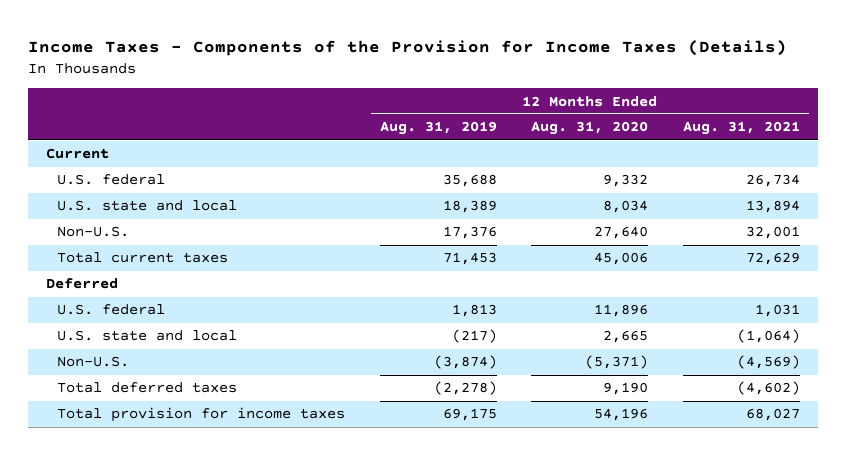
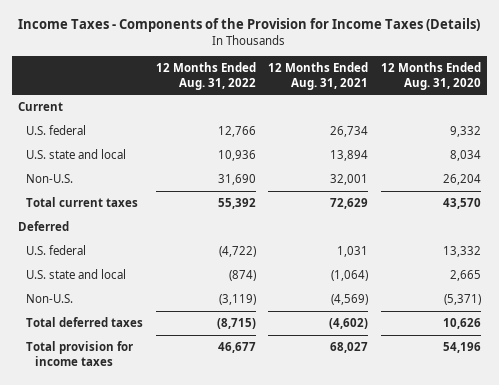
- | 12 Months Ended Aug. 31, 2019 | 12 Months Ended Aug. 31, 2020 | 12 Months Ended Aug. 31, 2021
+ | 12 Months Ended Aug. 31, 2022 | 12 Months Ended Aug. 31, 2021 | 12 Months Ended Aug. 31, 2020
- Non-U.S. | 17,376 | 27,640 | 32,001
- Total current taxes | 71,453 | 45,006 | 72,629
+ Non-U.S. | 31,690 | 32,001 | 26,204
+ Total current taxes | 55,392 | 72,629 | 43,570
- U.S. federal | 1,813 | 11,896 | 1,031
+ U.S. federal | (4,722) | 1,031 | 13,332
- Total deferred taxes | (2,278) | 9,190 | (4,602)
+ Total deferred taxes | (8,715) | (4,602) | 10,626

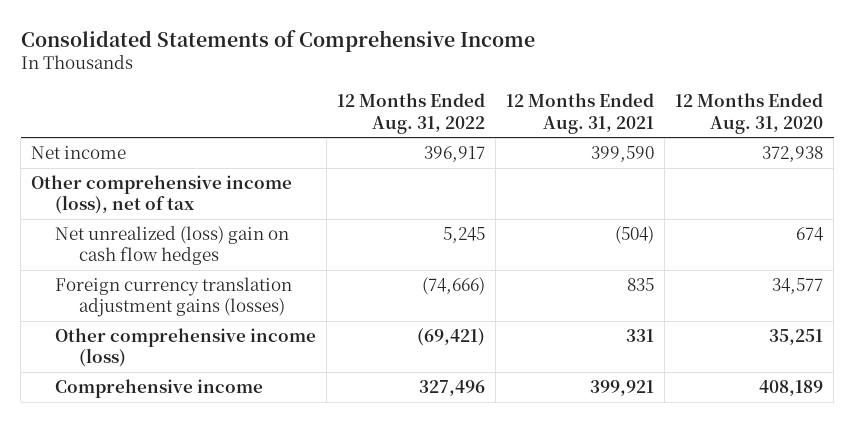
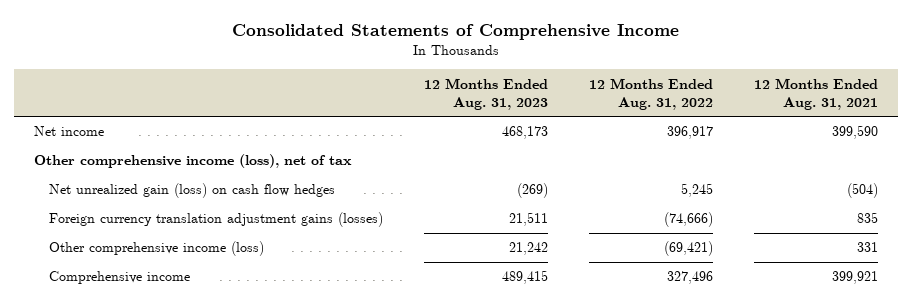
- | 12 Months Ended Aug. 31, 2022 | 12 Months Ended Aug. 31, 2021 | 12 Months Ended Aug. 31, 2020
+ | 12 Months Ended Aug. 31, 2023 | 12 Months Ended Aug. 31, 2022 | 12 Months Ended Aug. 31, 2021
- Net unrealized (loss) gain on cash flow hedges | 5,245 | (504) | 674
+ Net unrealized gain (loss) on cash flow hedges | (269) | 5,245 | (504)

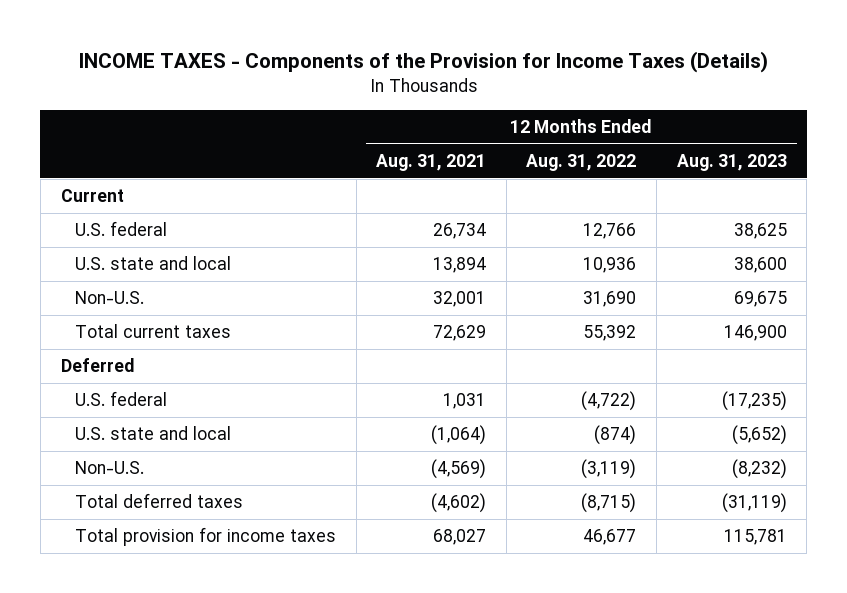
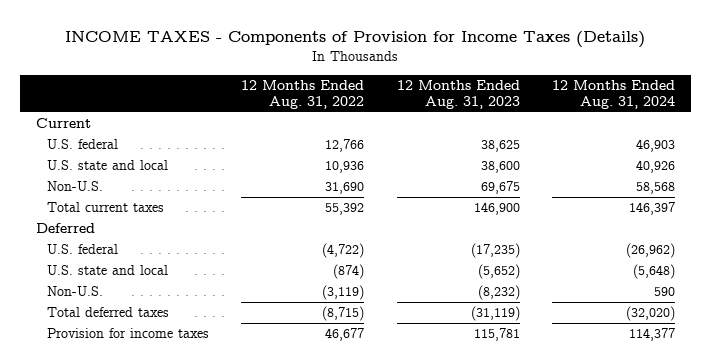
- INCOME TAXES - Components of the Provision for Income Taxes (Details)
+ INCOME TAXES - Components of Provision for Income Taxes (Details)
- | 12 Months Ended Aug. 31, 2021 | 12 Months Ended Aug. 31, 2022 | 12 Months Ended Aug. 31, 2023
+ | 12 Months Ended Aug. 31, 2022 | 12 Months Ended Aug. 31, 2023 | 12 Months Ended Aug. 31, 2024
- Total provision for income taxes | 68,027 | 46,677 | 115,781
+ Provision for income taxes | 46,677 | 115,781 | 114,377

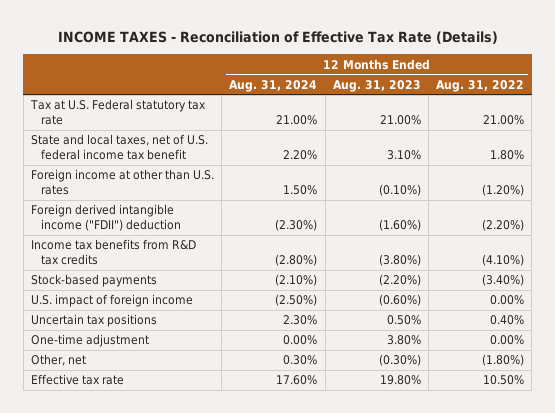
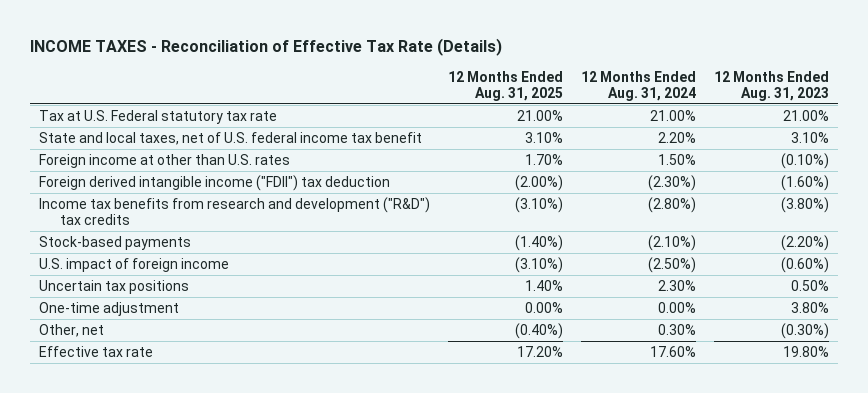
- | 12 Months Ended Aug. 31, 2024 | 12 Months Ended Aug. 31, 2023 | 12 Months Ended Aug. 31, 2022
+ | 12 Months Ended Aug. 31, 2025 | 12 Months Ended Aug. 31, 2024 | 12 Months Ended Aug. 31, 2023
- Foreign derived intangible income ("FDII") deduction | (2.30%) | (1.60%) | (2.20%)
- Income tax benefits from R&D tax credits | (2.80%) | (3.80%) | (4.10%)
+ Foreign derived intangible income ("FDII") tax deduction | (2.00%) | (2.30%) | (1.60%)
+ Income tax benefits from research and development ("R&D") tax credits | (3.10%) | (2.80%) | (3.80%)

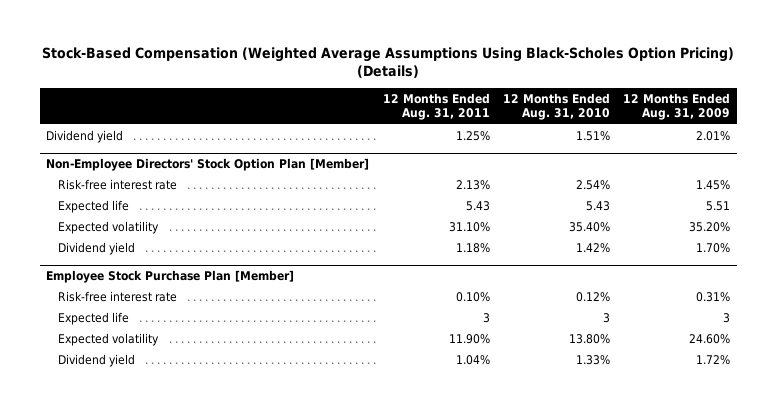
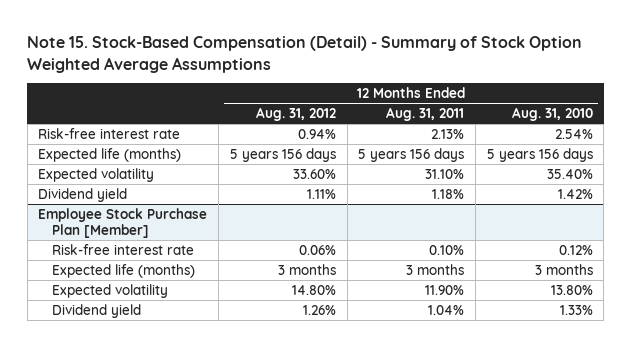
- Stock-Based Compensation (Weighted Average Assumptions Using Black-Scholes Option Pricing) (Details)
+ Note 15. Stock-Based Compensation (Detail) - Summary of Stock Option Weighted Average Assumptions
- | 12 Months Ended Aug. 31, 2011 | 12 Months Ended Aug. 31, 2010 | 12 Months Ended Aug. 31, 2009
+ | 12 Months Ended Aug. 31, 2012 | 12 Months Ended Aug. 31, 2011 | 12 Months Ended Aug. 31, 2010
- Dividend yield | 1.25% | 1.51% | 2.01%
- Non-Employee Directors' Stock Option Plan [Member]
- Expected life | 5.43 | 5.43 | 5.51
+ Expected life (months) | 5 years 156 days | 5 years 156 days | 5 years 156 days
@ Employee Stock Purchase Plan [Member]
- Expected life | 3 | 3 | 3
+ Expected life (months) | 3 months | 3 months | 3 months

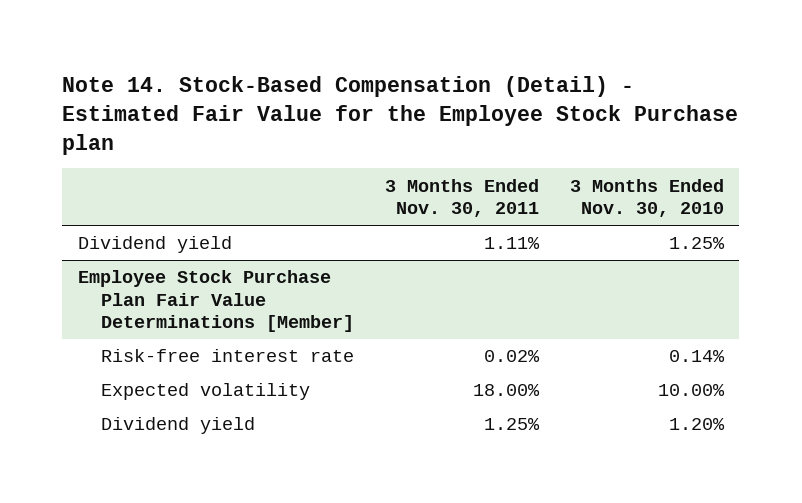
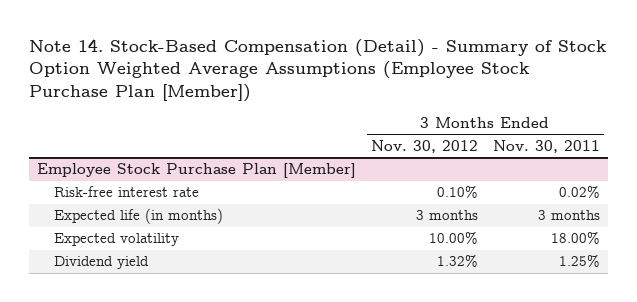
- Note 14. Stock-Based Compensation (Detail) - Estimated Fair Value for the Employee Stock Purchase plan
+ Note 14. Stock-Based Compensation (Detail) - Summary of Stock Option Weighted Average Assumptions (Employee Stock Purchase Plan [Member])
- | 3 Months Ended Nov. 30, 2011 | 3 Months Ended Nov. 30, 2010
+ | 3 Months Ended Nov. 30, 2012 | 3 Months Ended Nov. 30, 2011
- Dividend yield | 1.11% | 1.25%
- Employee Stock Purchase Plan Fair Value Determinations [Member]
+ Employee Stock Purchase Plan [Member]
+ Expected life (in months) | 3 months | 3 months

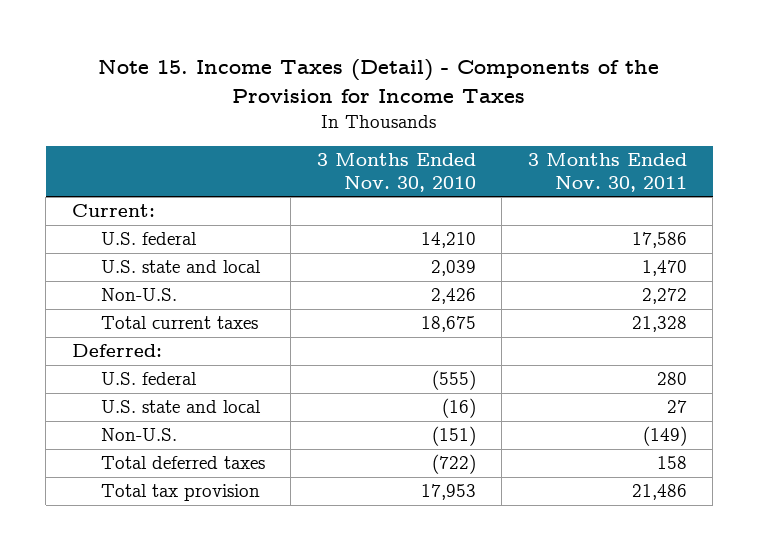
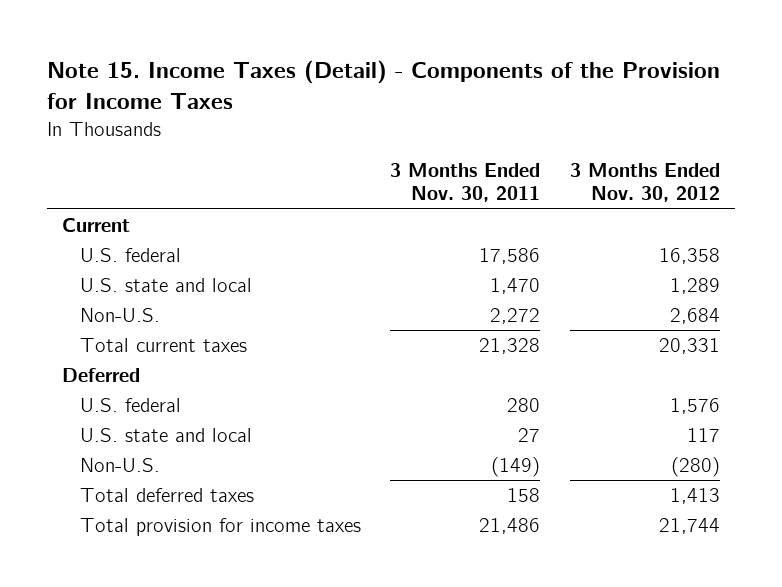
- | 3 Months Ended Nov. 30, 2010 | 3 Months Ended Nov. 30, 2011
+ | 3 Months Ended Nov. 30, 2011 | 3 Months Ended Nov. 30, 2012
- Current:
+ Current
- Deferred:
+ Deferred
- Total tax provision | 17,953 | 21,486
+ Total provision for income taxes | 21,486 | 21,744

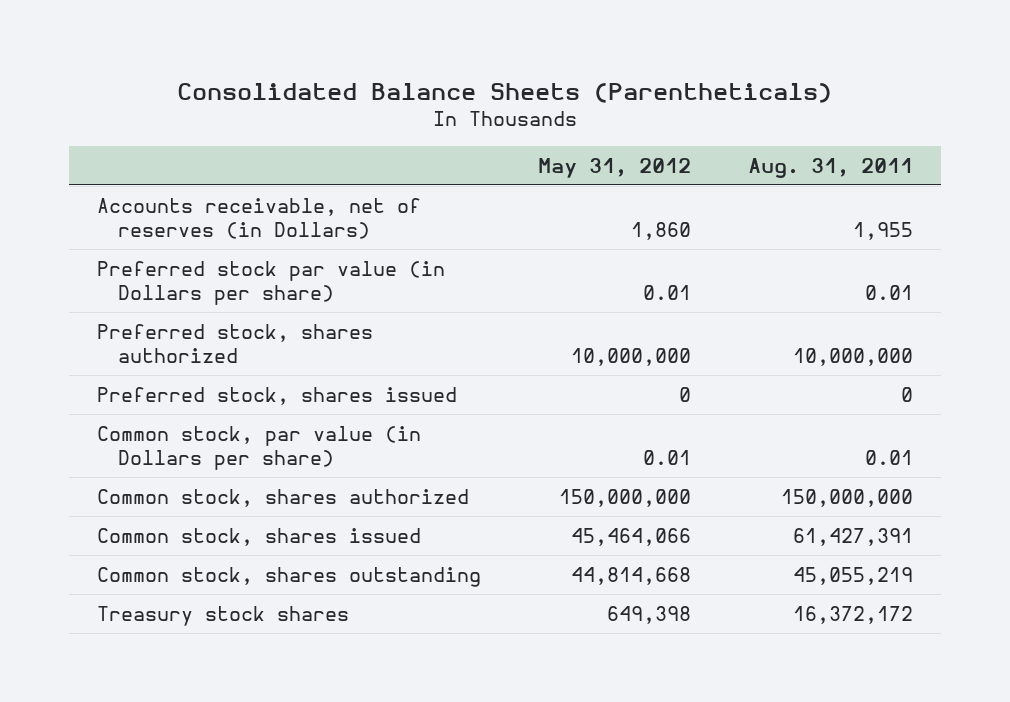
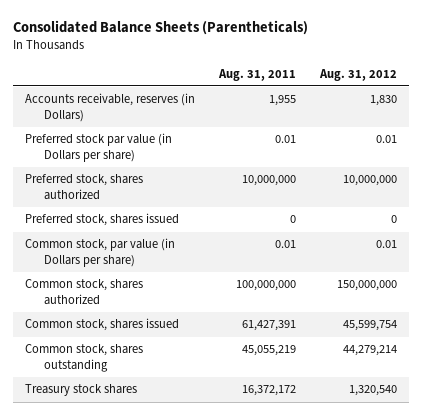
- | May 31, 2012 | Aug. 31, 2011
+ | Aug. 31, 2011 | Aug. 31, 2012
- Accounts receivable, net of reserves (in Dollars) | 1,860 | 1,955
+ Accounts receivable, reserves (in Dollars) | 1,955 | 1,830
- Common stock, shares authorized | 150,000,000 | 150,000,000
+ Common stock, shares authorized | 100,000,000 | 150,000,000

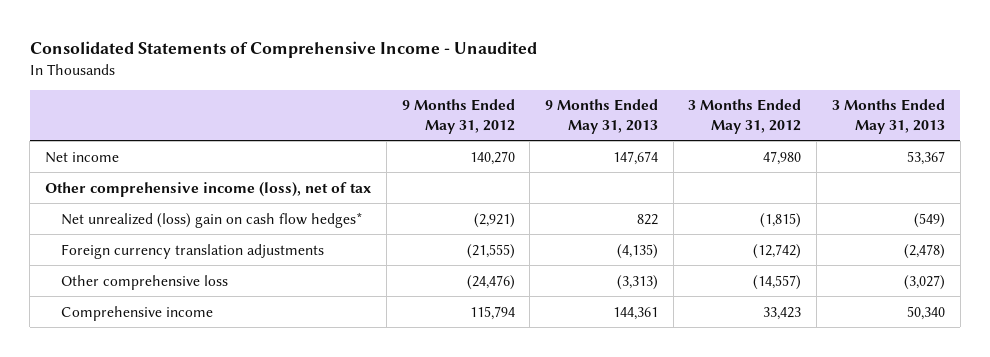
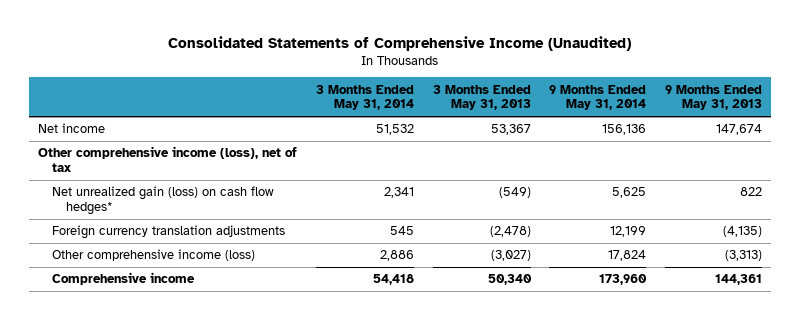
- Consolidated Statements of Comprehensive Income - Unaudited
+ Consolidated Statements of Comprehensive Income (Unaudited)
- | 9 Months Ended May 31, 2012 | 9 Months Ended May 31, 2013 | 3 Months Ended May 31, 2012 | 3 Months Ended May 31, 2013
+ | 3 Months Ended May 31, 2014 | 3 Months Ended May 31, 2013 | 9 Months Ended May 31, 2014 | 9 Months Ended May 31, 2013
- Net unrealized (loss) gain on cash flow hedges* | (2,921) | 822 | (1,815) | (549)
+ Net unrealized gain (loss) on cash flow hedges* | 2,341 | (549) | 5,625 | 822
- Other comprehensive loss | (24,476) | (3,313) | (14,557) | (3,027)
+ Other comprehensive income (loss) | 2,886 | (3,027) | 17,824 | (3,313)

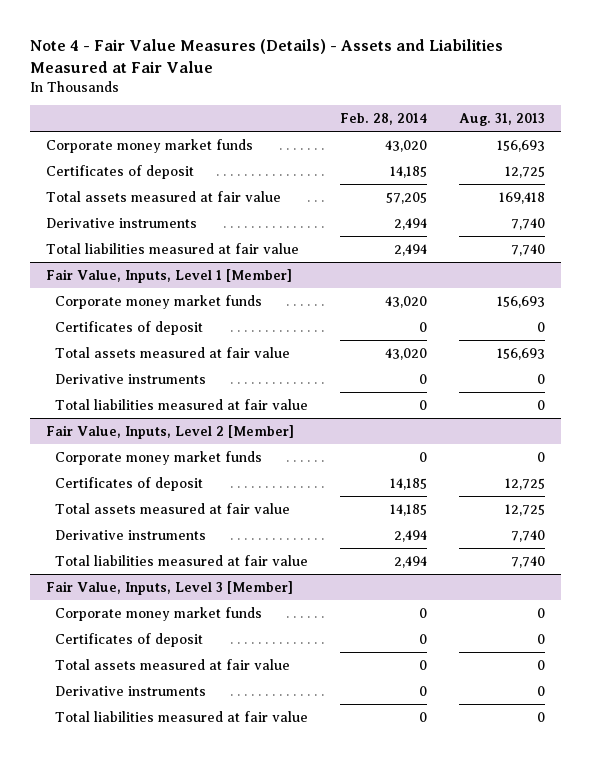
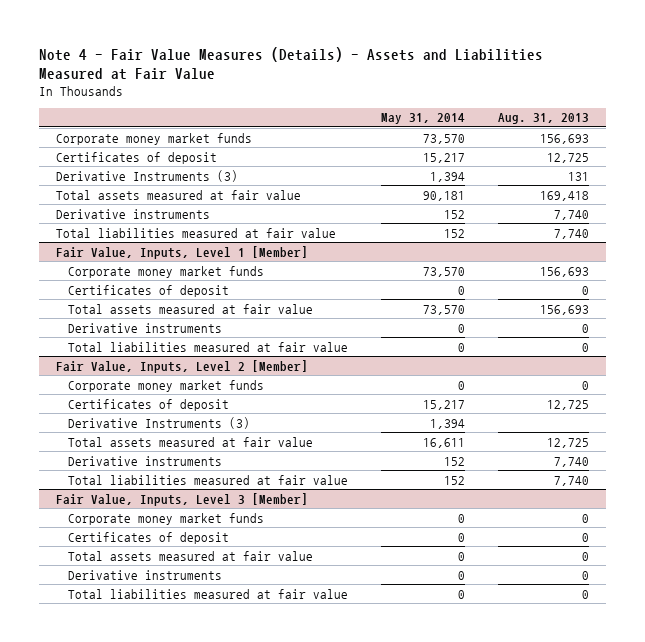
- | Feb. 28, 2014 | Aug. 31, 2013
+ | May 31, 2014 | Aug. 31, 2013
+ Derivative Instruments (3) | 1,394 | 131
@ Fair Value, Inputs, Level 2 [Member]
+ Derivative Instruments (3) | 1,394 |

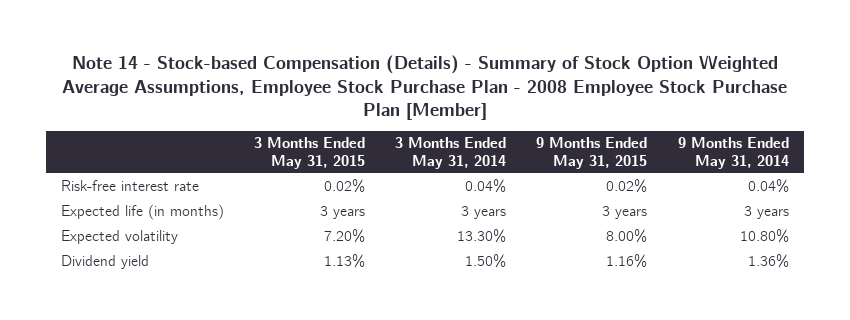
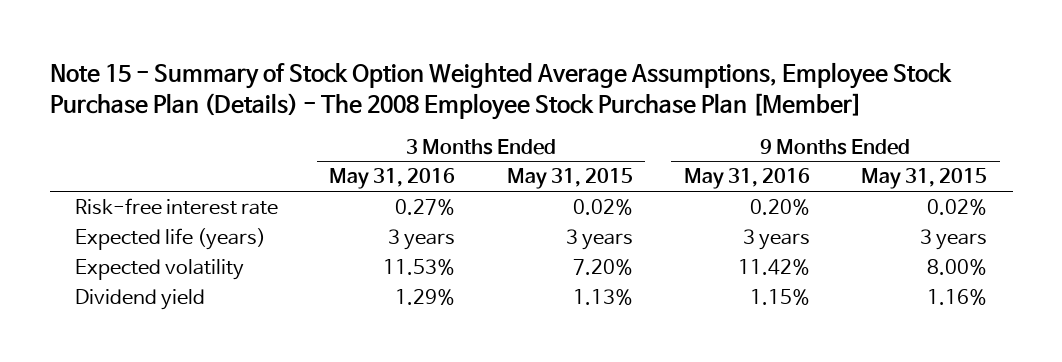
- Note 14 - Stock-based Compensation (Details) - Summary of Stock Option Weighted Average Assumptions, Employee Stock Purchase Plan - 2008 Employee Stock Purchase Plan [Member]
+ Note 15 - Summary of Stock Option Weighted Average Assumptions, Employee Stock Purchase Plan (Details) - The 2008 Employee Stock Purchase Plan [Member]
- | 3 Months Ended May 31, 2015 | 3 Months Ended May 31, 2014 | 9 Months Ended May 31, 2015 | 9 Months Ended May 31, 2014
+ | 3 Months Ended May 31, 2016 | 3 Months Ended May 31, 2015 | 9 Months Ended May 31, 2016 | 9 Months Ended May 31, 2015
- Expected life (in months) | 3 years | 3 years | 3 years | 3 years
+ Expected life (years) | 3 years | 3 years | 3 years | 3 years

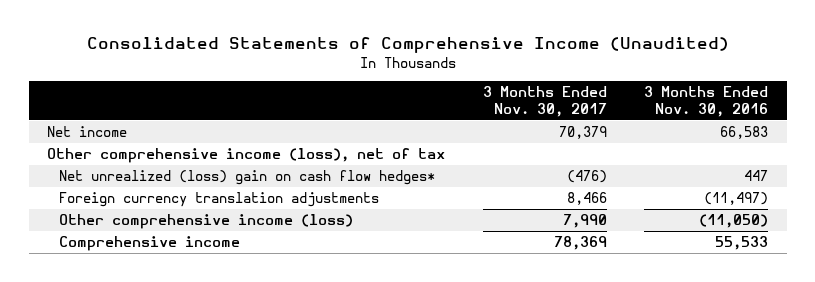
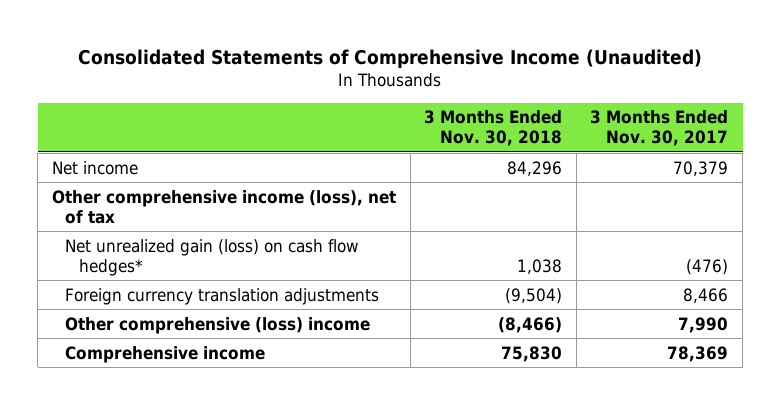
- | 3 Months Ended Nov. 30, 2017 | 3 Months Ended Nov. 30, 2016
+ | 3 Months Ended Nov. 30, 2018 | 3 Months Ended Nov. 30, 2017
- Net unrealized (loss) gain on cash flow hedges* | (476) | 447
+ Net unrealized gain (loss) on cash flow hedges* | 1,038 | (476)
- Other comprehensive income (loss) | 7,990 | (11,050)
+ Other comprehensive (loss) income | (8,466) | 7,990

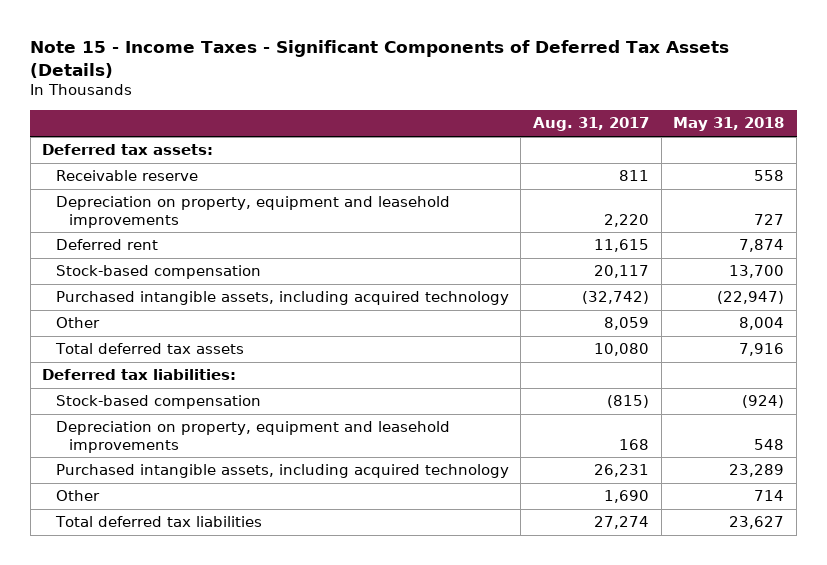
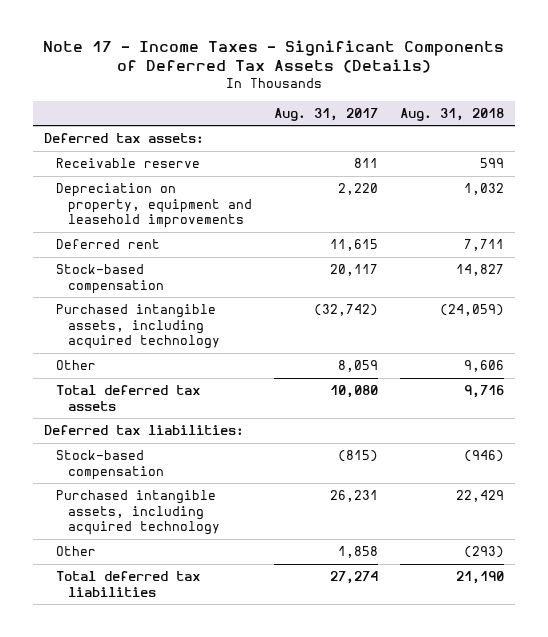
- Note 15 - Income Taxes - Significant Components of Deferred Tax Assets (Details)
+ Note 17 - Income Taxes - Significant Components of Deferred Tax Assets (Details)
- | Aug. 31, 2017 | May 31, 2018
+ | Aug. 31, 2017 | Aug. 31, 2018
- Depreciation on property, equipment and leasehold improvements | 168 | 548
- Other | 1,690 | 714
+ Other | 1,858 | (293)

